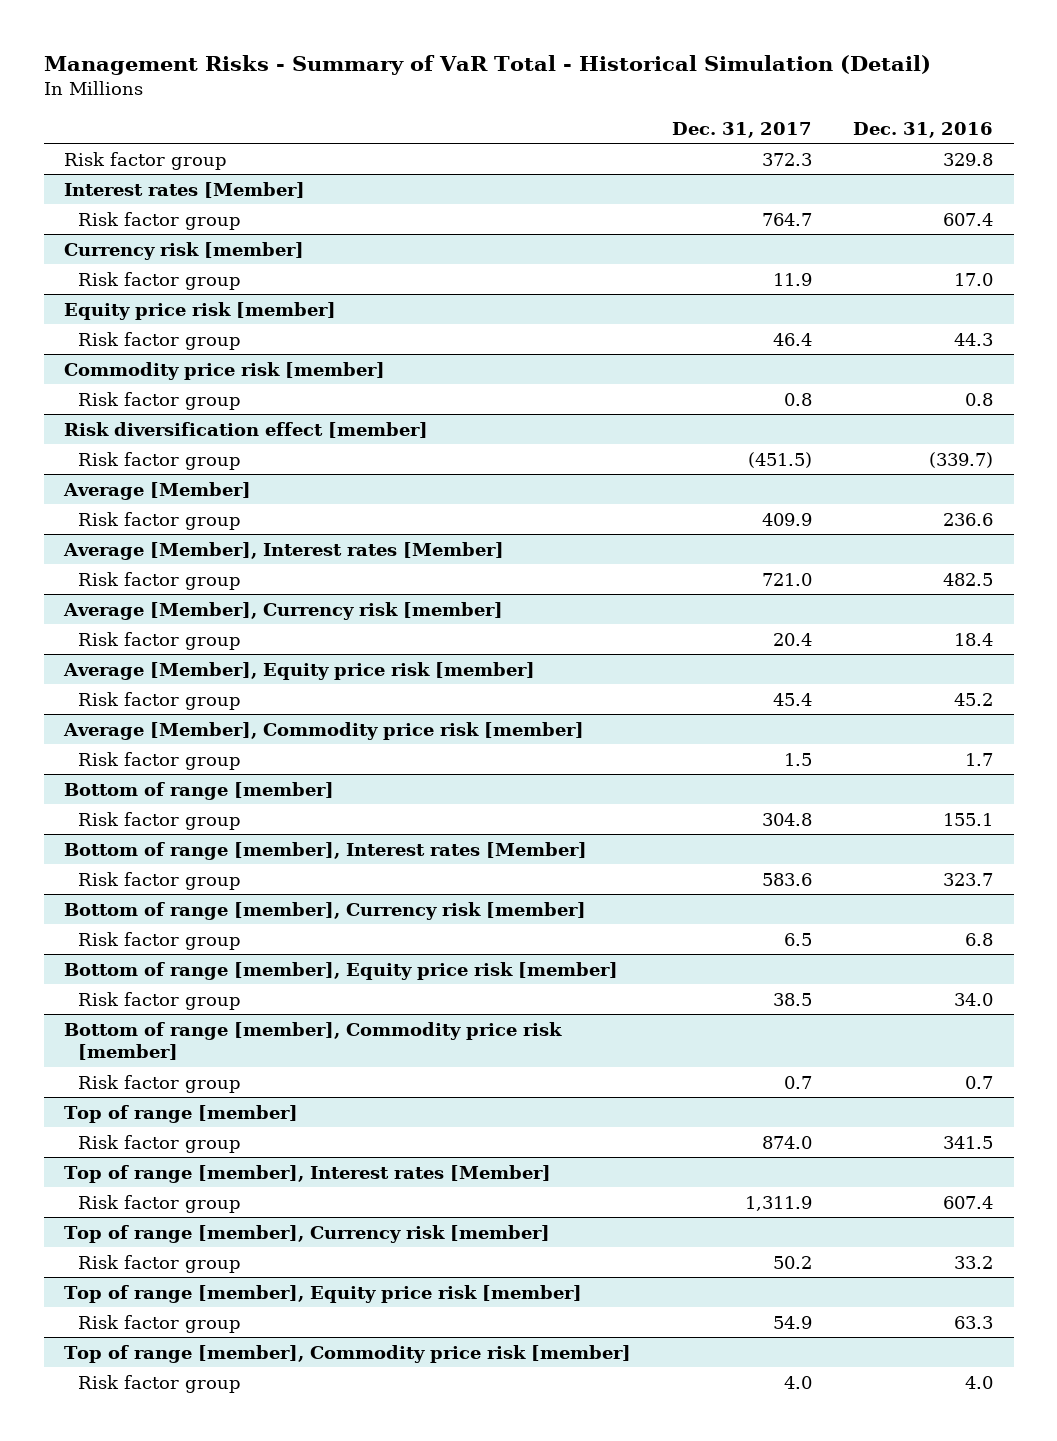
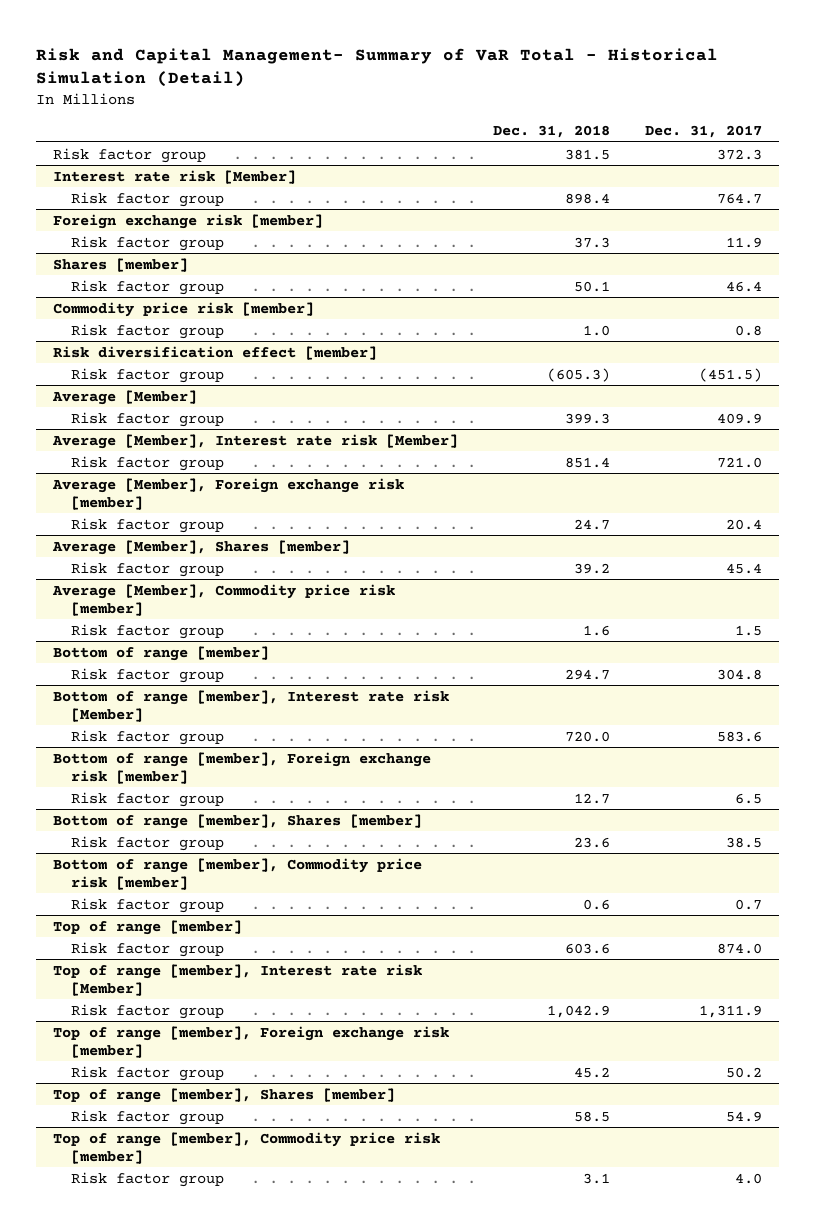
- Management Risks - Summary of VaR Total - Historical Simulation (Detail)
+ Risk and Capital Management- Summary of VaR Total - Historical Simulation (Detail)
- | Dec. 31, 2017 | Dec. 31, 2016
+ | Dec. 31, 2018 | Dec. 31, 2017
- Interest rates [Member]
+ Interest rate risk [Member]
- Currency risk [member]
+ Foreign exchange risk [member]
- Equity price risk [member]
+ Shares [member]
- Average [Member], Interest rates [Member]
+ Average [Member], Interest rate risk [Member]
- Average [Member], Currency risk [member]
+ Average [Member], Foreign exchange risk [member]
- Average [Member], Equity price risk [member]
+ Average [Member], Shares [member]
- Bottom of range [member], Interest rates [Member]
+ Bottom of range [member], Interest rate risk [Member]
- Bottom of range [member], Currency risk [member]
+ Bottom of range [member], Foreign exchange risk [member]
- Bottom of range [member], Equity price risk [member]
+ Bottom of range [member], Shares [member]
- Top of range [member], Interest rates [Member]
+ Top of range [member], Interest rate risk [Member]
- Top of range [member], Currency risk [member]
+ Top of range [member], Foreign exchange risk [member]
- Top of range [member], Equity price risk [member]
+ Top of range [member], Shares [member]

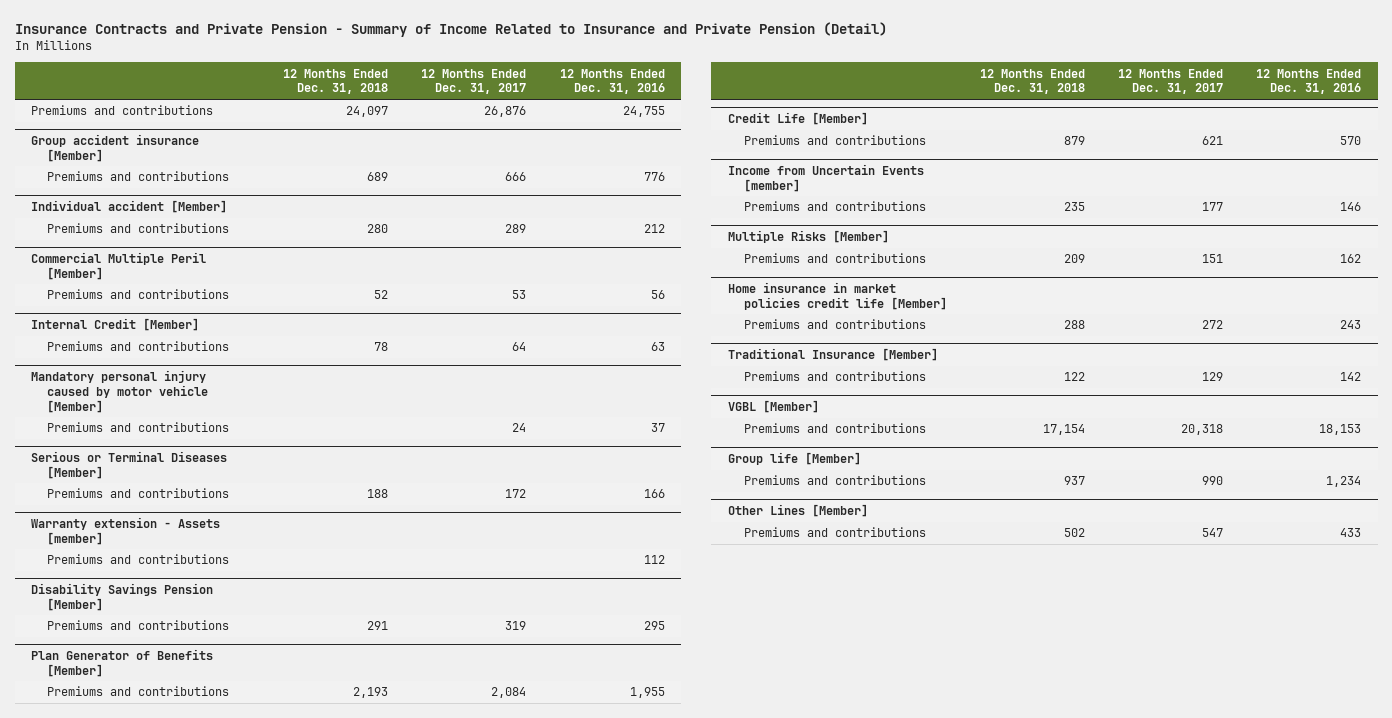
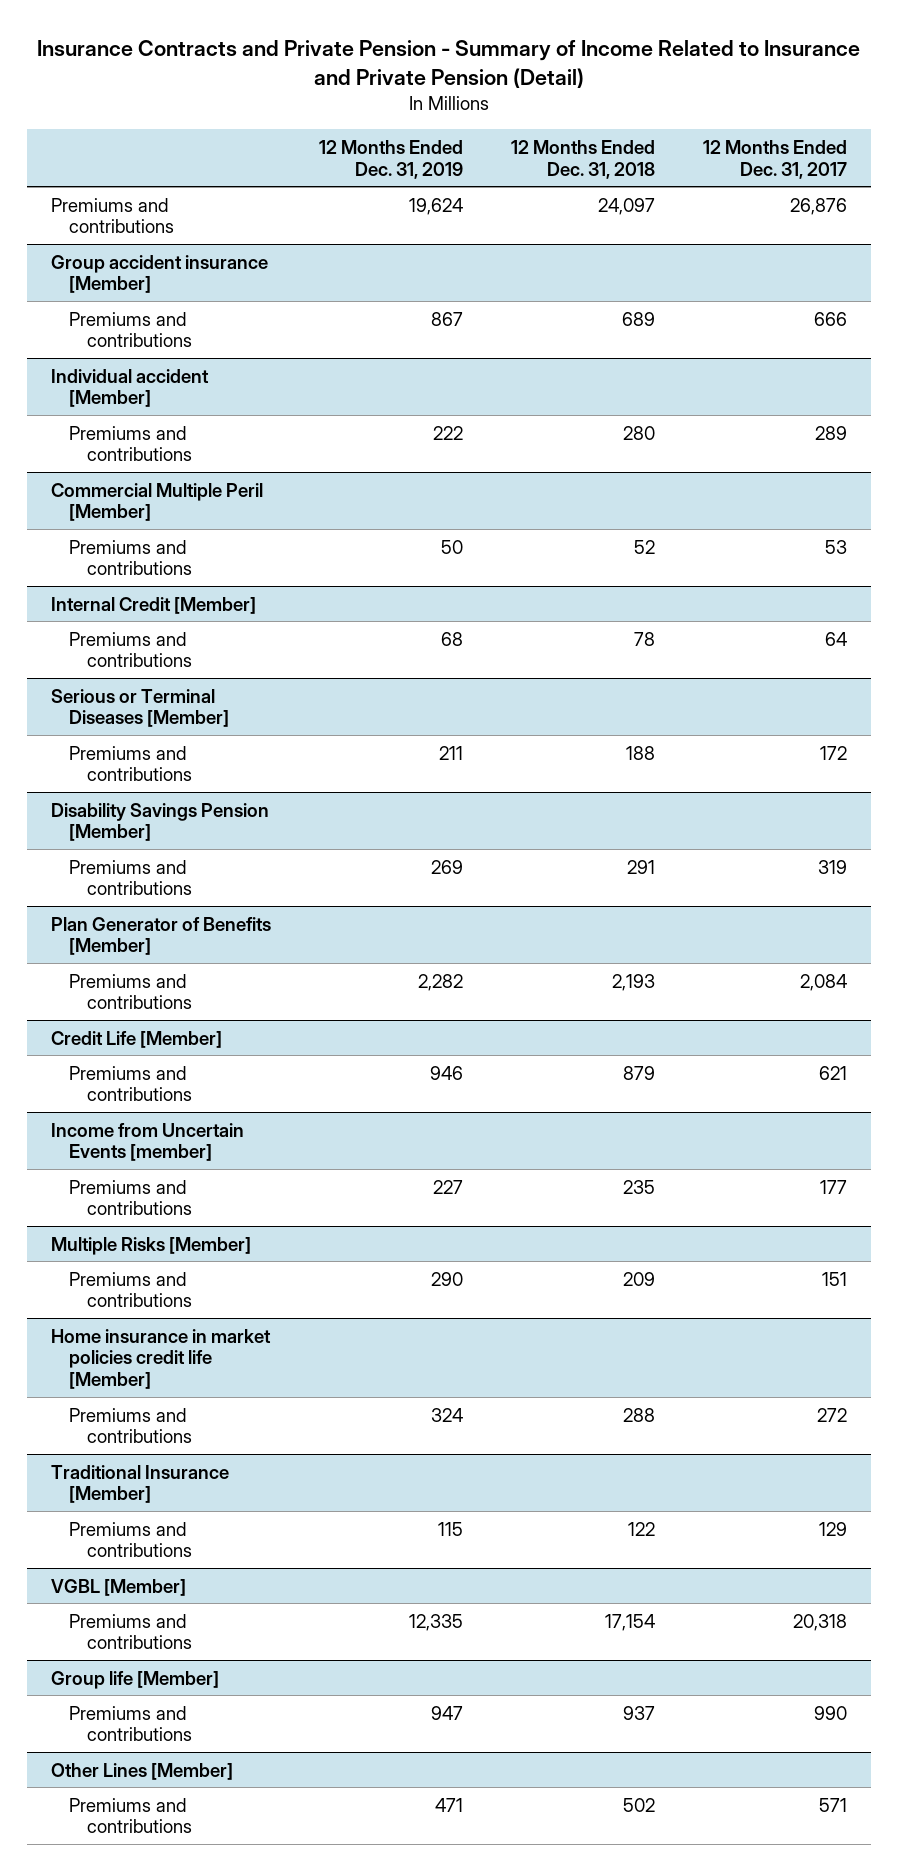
- | 12 Months Ended Dec. 31, 2018 | 12 Months Ended Dec. 31, 2017 | 12 Months Ended Dec. 31, 2016
+ | 12 Months Ended Dec. 31, 2019 | 12 Months Ended Dec. 31, 2018 | 12 Months Ended Dec. 31, 2017
- Mandatory personal injury caused by motor vehicle [Member]
- Premiums and contributions | | 24 | 37
- Warranty extension - Assets [member]
- Premiums and contributions | | | 112
@ Other Lines [Member]
- Premiums and contributions | 502 | 547 | 433
+ Premiums and contributions | 471 | 502 | 571

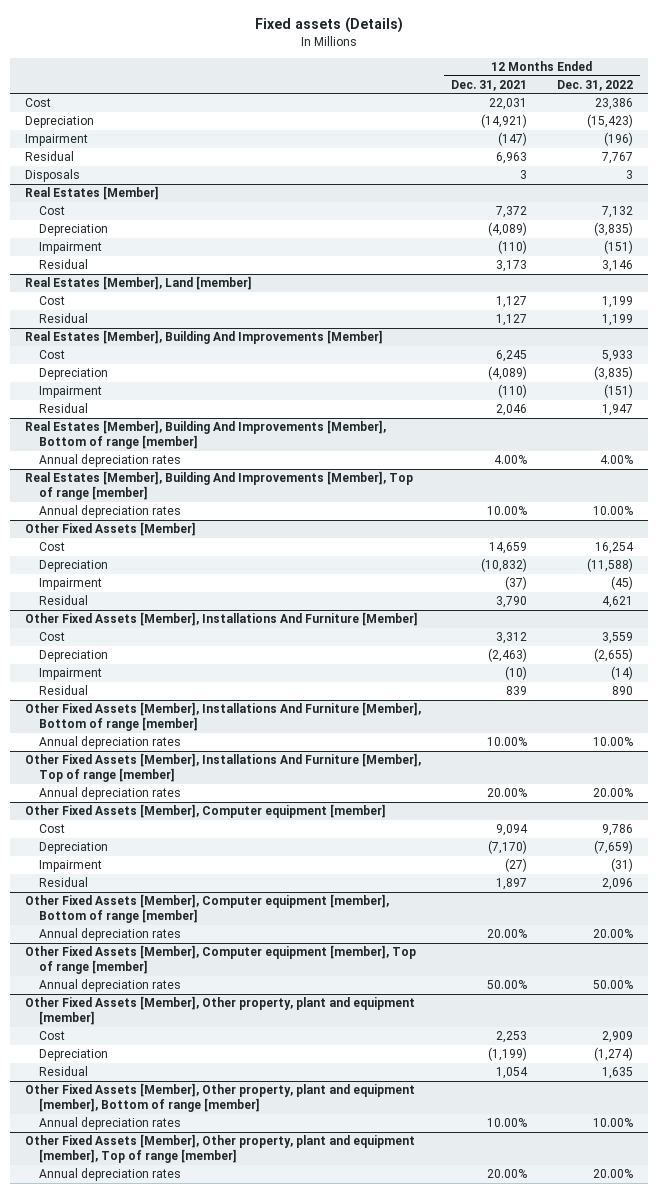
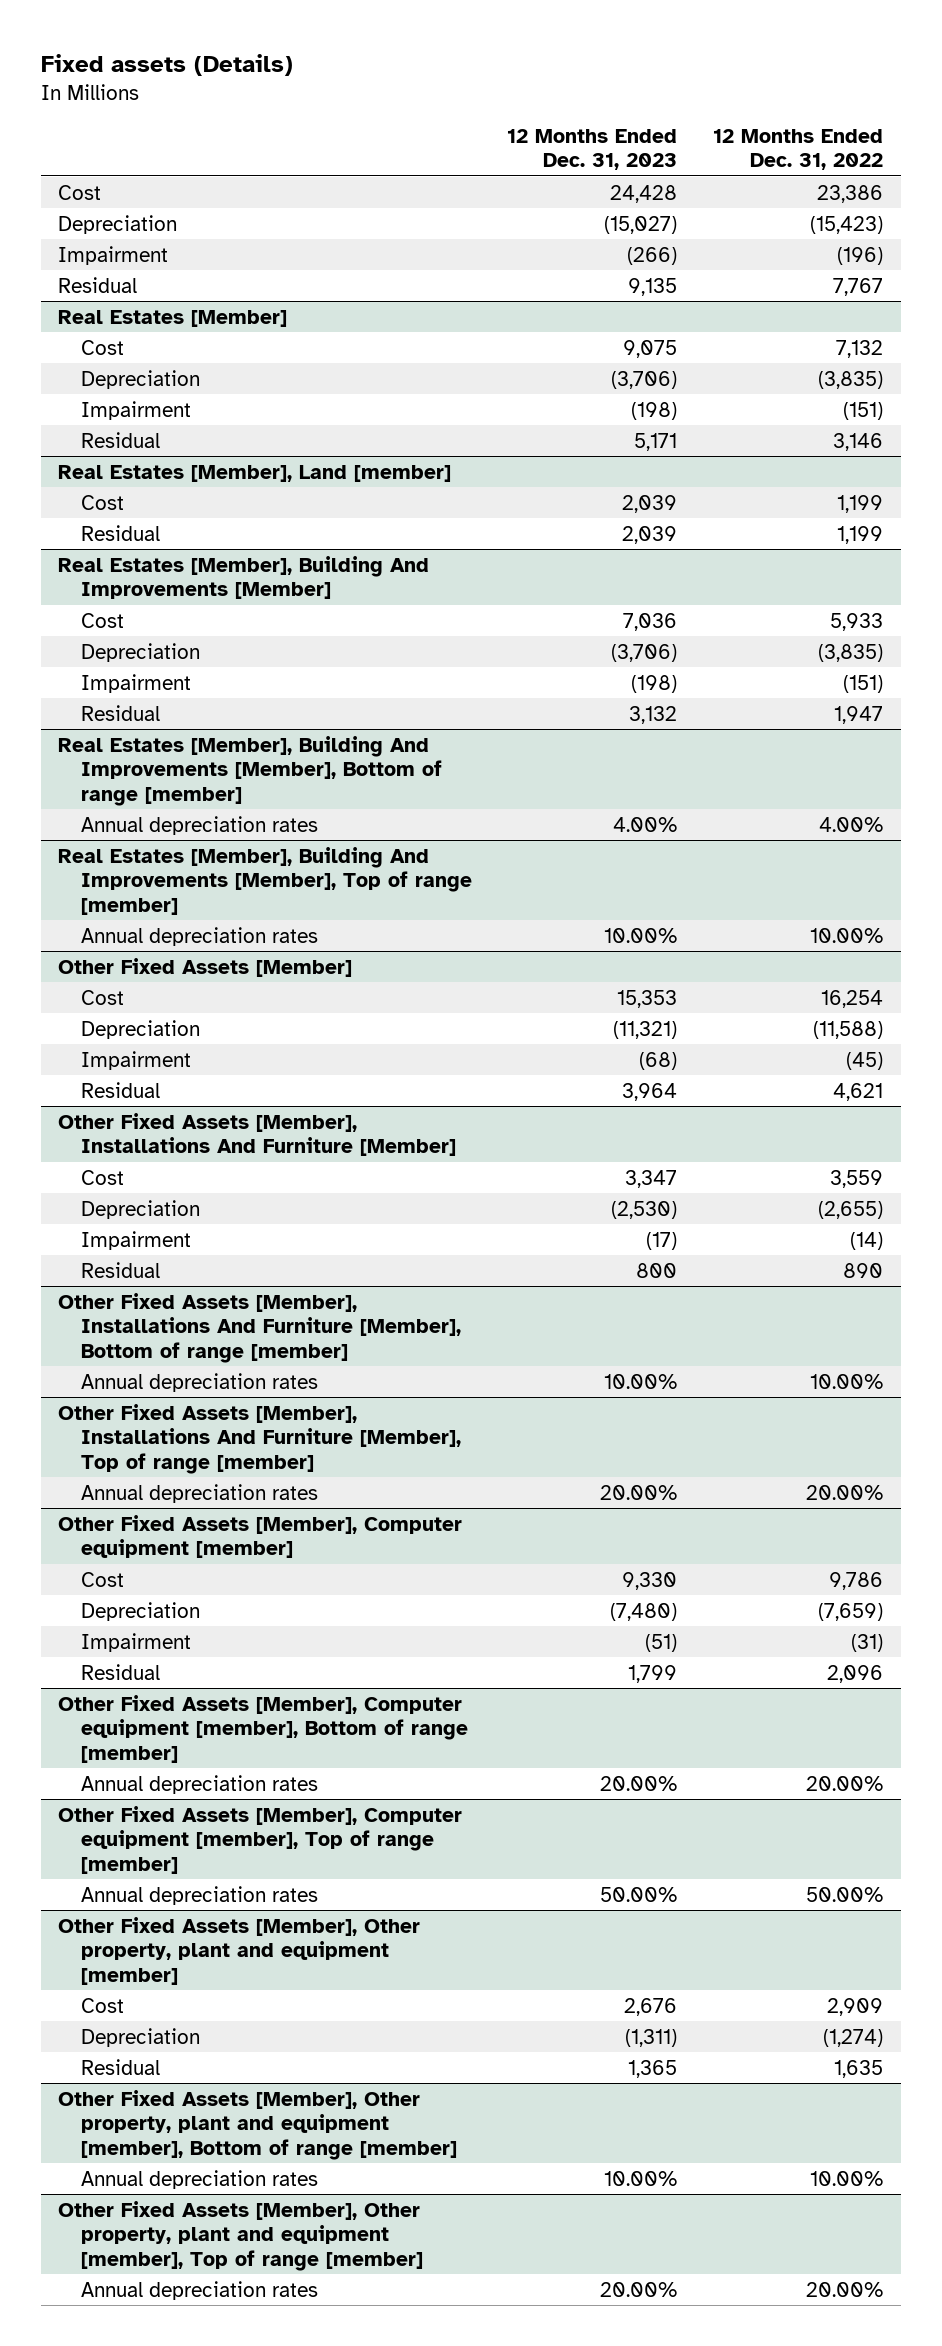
- | 12 Months Ended Dec. 31, 2021 | 12 Months Ended Dec. 31, 2022
+ | 12 Months Ended Dec. 31, 2023 | 12 Months Ended Dec. 31, 2022
- Disposals | 3 | 3

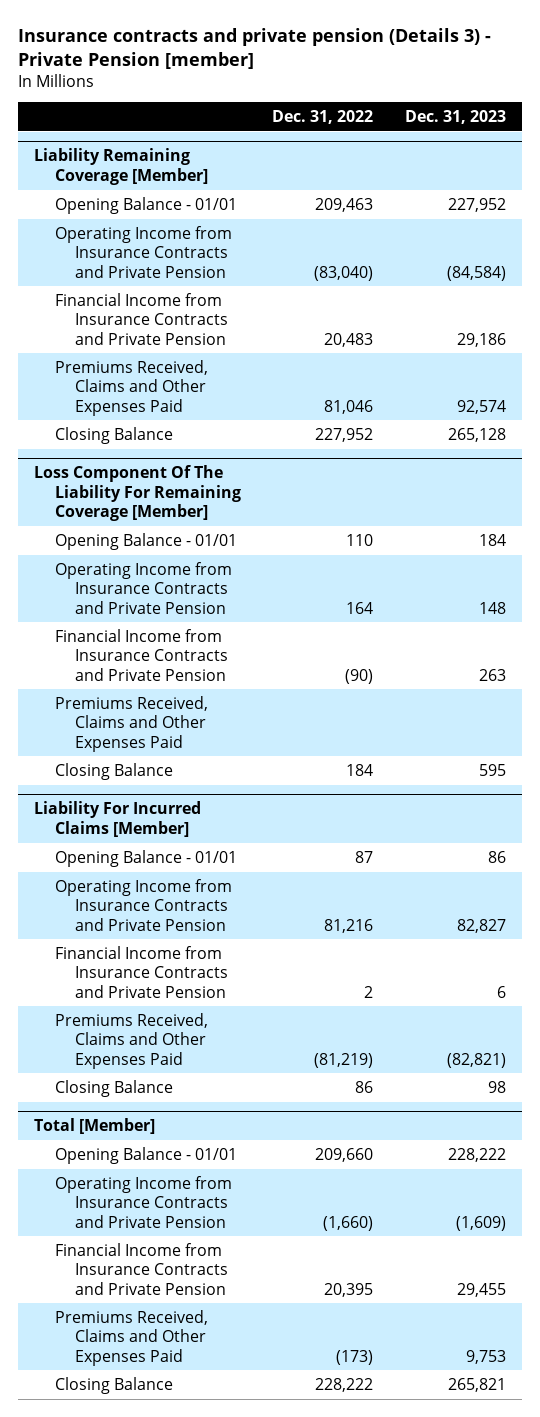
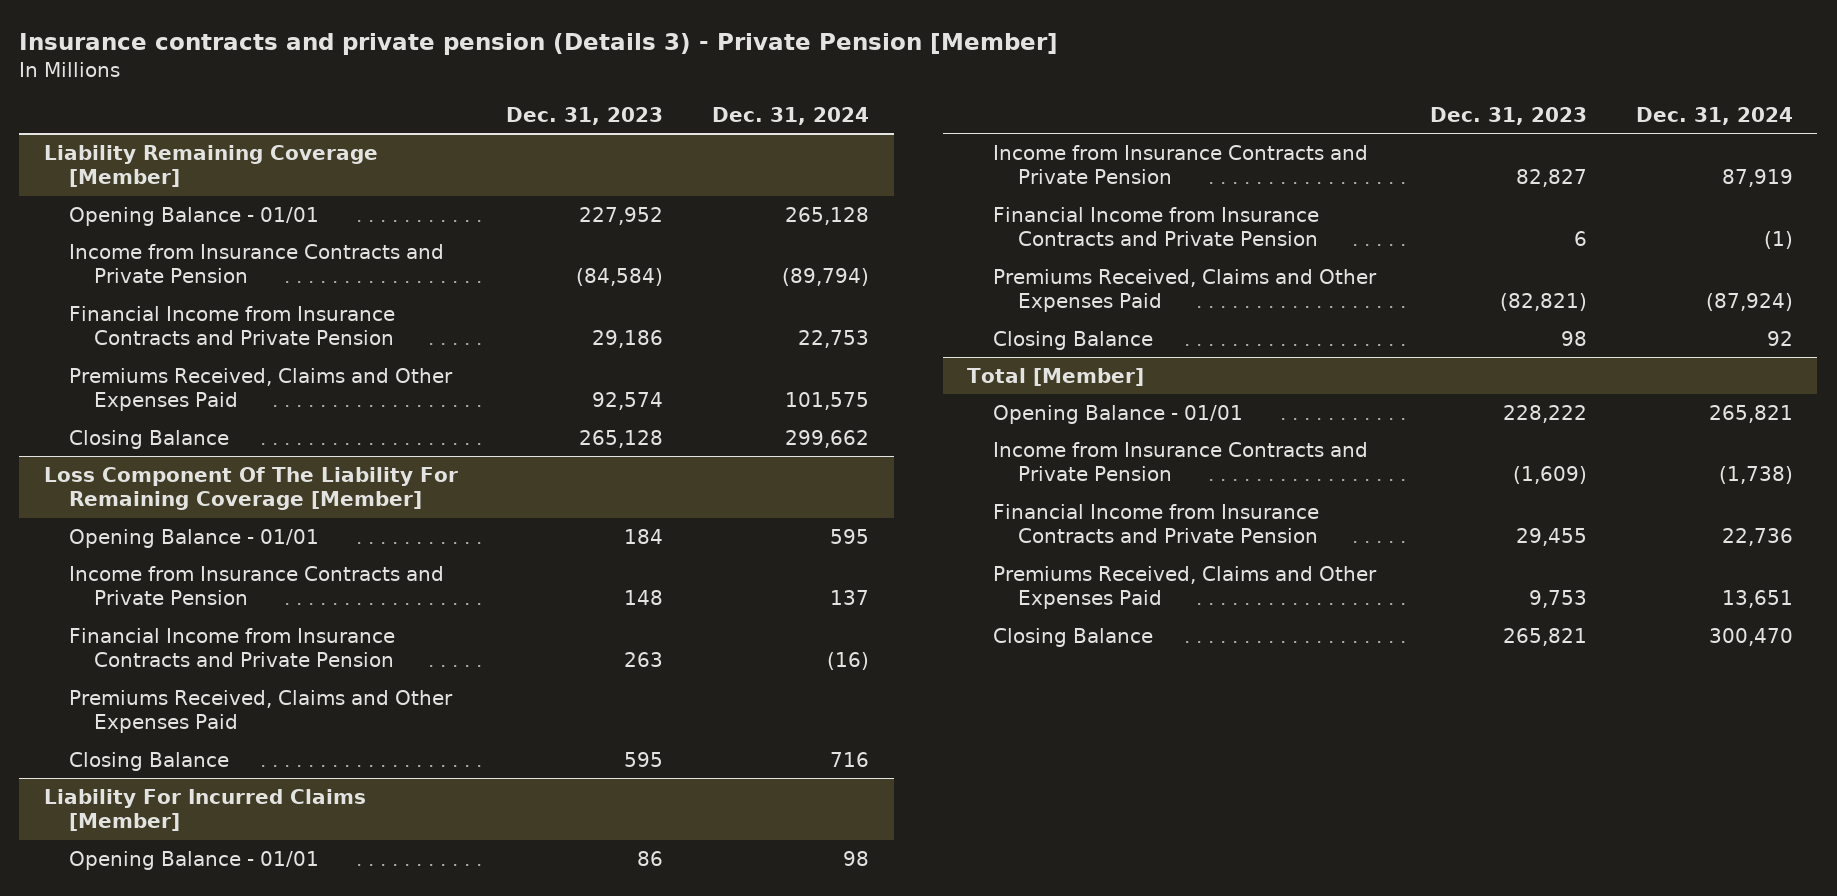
- Insurance contracts and private pension (Details 3) - Private Pension [member]
+ Insurance contracts and private pension (Details 3) - Private Pension [Member]
- | Dec. 31, 2022 | Dec. 31, 2023
+ | Dec. 31, 2023 | Dec. 31, 2024
@ Liability Remaining Coverage [Member]
- Operating Income from Insurance Contracts and Private Pension | (83,040) | (84,584)
+ Income from Insurance Contracts and Private Pension | (84,584) | (89,794)
@ Loss Component Of The Liability For Remaining Coverage [Member]
- Operating Income from Insurance Contracts and Private Pension | 164 | 148
+ Income from Insurance Contracts and Private Pension | 148 | 137
@ Liability For Incurred Claims [Member]
- Operating Income from Insurance Contracts and Private Pension | 81,216 | 82,827
+ Income from Insurance Contracts and Private Pension | 82,827 | 87,919
@ Total [Member]
- Operating Income from Insurance Contracts and Private Pension | (1,660) | (1,609)
+ Income from Insurance Contracts and Private Pension | (1,609) | (1,738)

